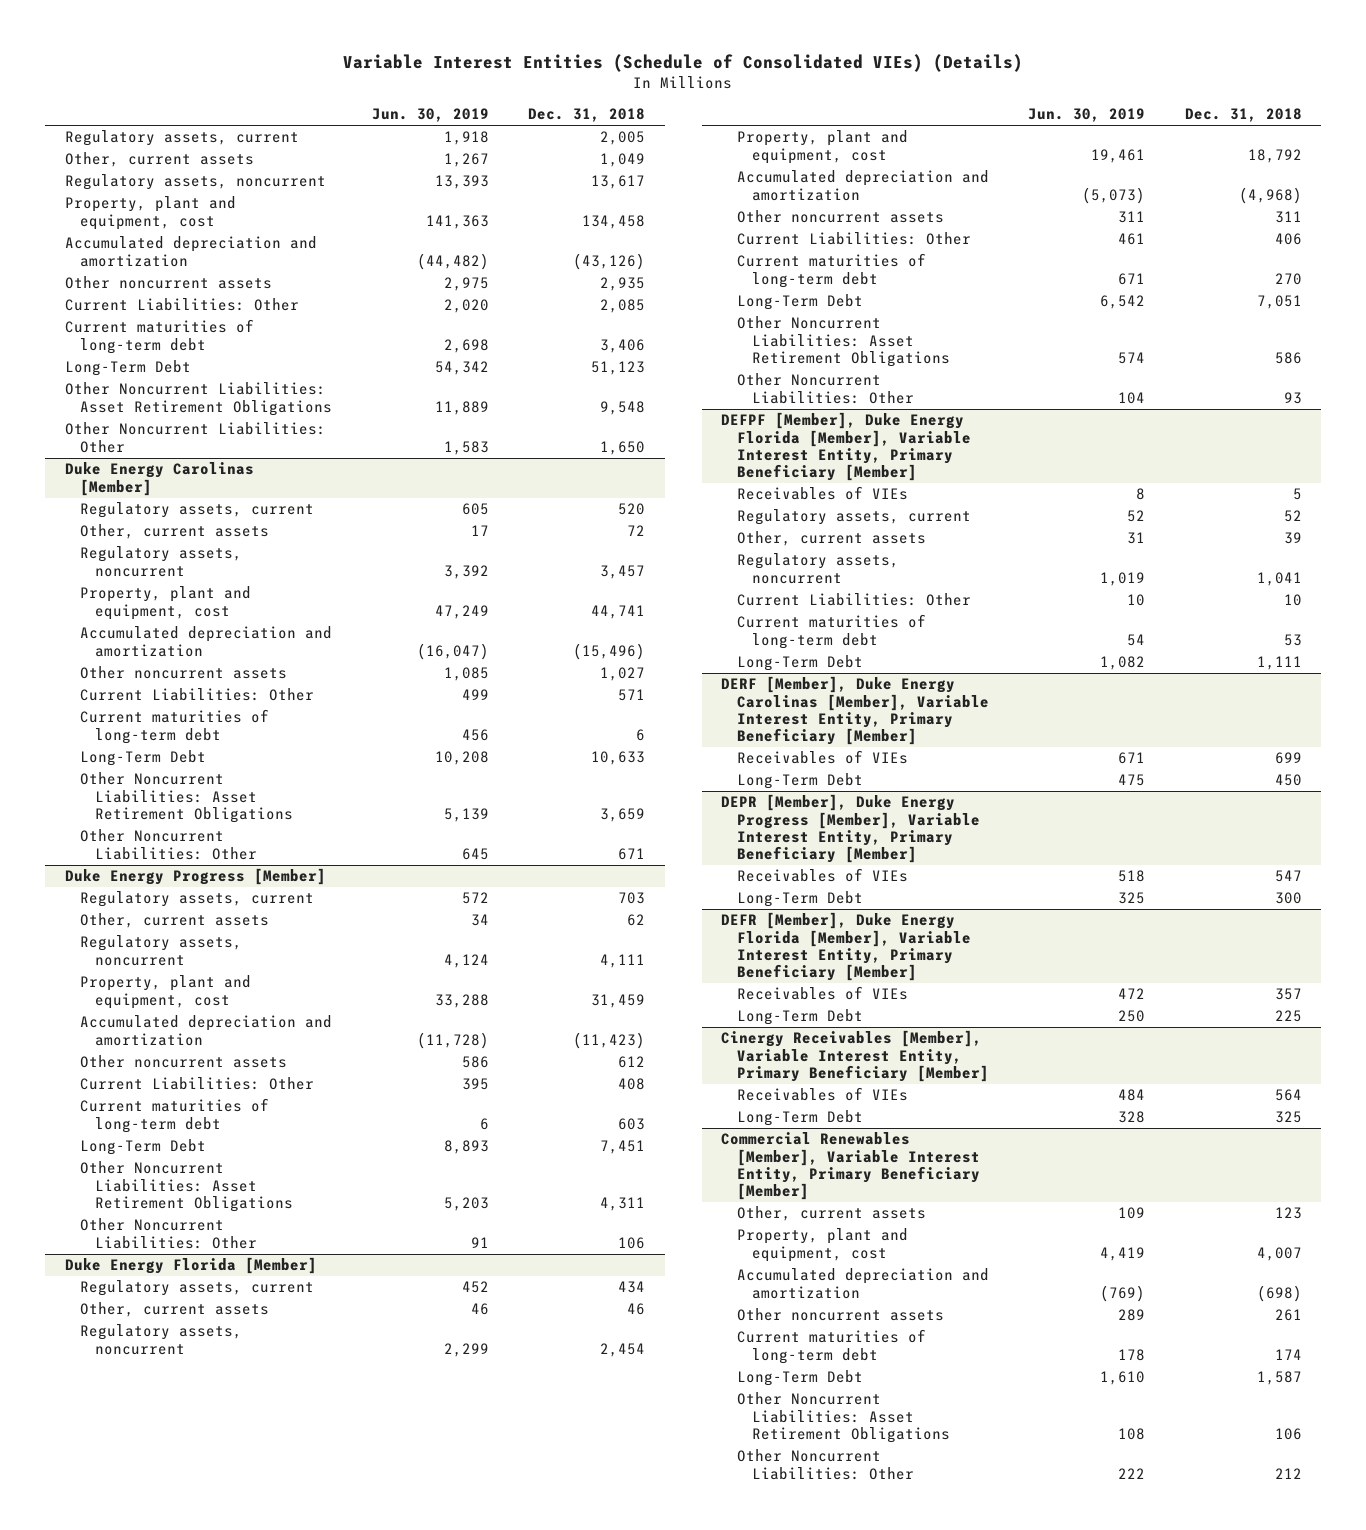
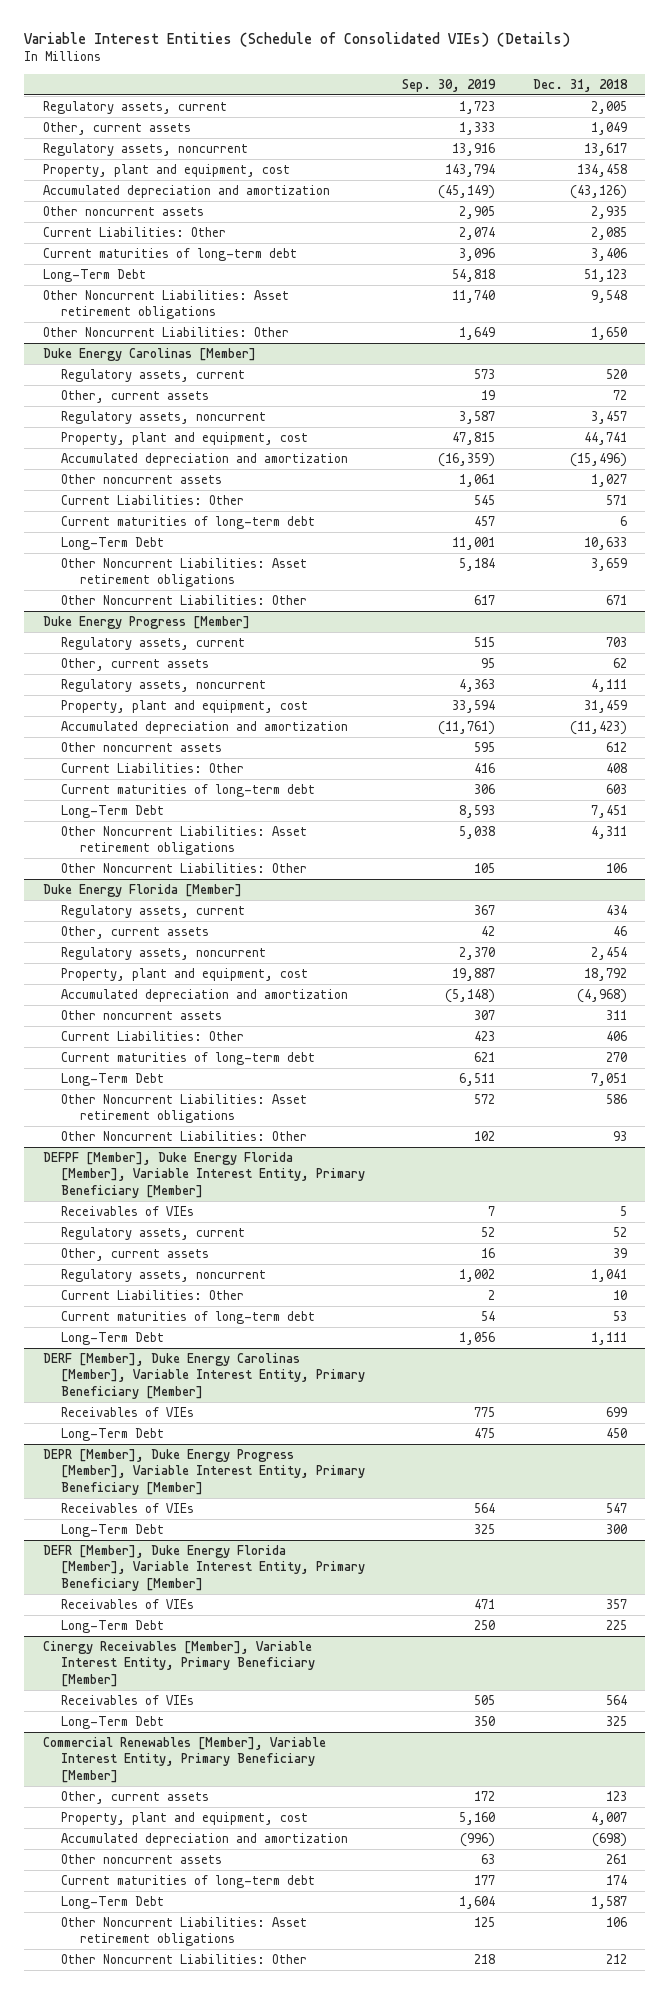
- | Jun. 30, 2019 | Dec. 31, 2018
+ | Sep. 30, 2019 | Dec. 31, 2018
- Other Noncurrent Liabilities: Asset Retirement Obligations | 11,889 | 9,548
+ Other Noncurrent Liabilities: Asset retirement obligations | 11,740 | 9,548
@ Duke Energy Carolinas [Member]
- Other Noncurrent Liabilities: Asset Retirement Obligations | 5,139 | 3,659
+ Other Noncurrent Liabilities: Asset retirement obligations | 5,184 | 3,659
@ Duke Energy Progress [Member]
- Other Noncurrent Liabilities: Asset Retirement Obligations | 5,203 | 4,311
+ Other Noncurrent Liabilities: Asset retirement obligations | 5,038 | 4,311
@ Duke Energy Florida [Member]
- Other Noncurrent Liabilities: Asset Retirement Obligations | 574 | 586
+ Other Noncurrent Liabilities: Asset retirement obligations | 572 | 586
@ Commercial Renewables [Member], Variable Interest Entity, Primary Beneficiary [Member]
- Other Noncurrent Liabilities: Asset Retirement Obligations | 108 | 106
+ Other Noncurrent Liabilities: Asset retirement obligations | 125 | 106

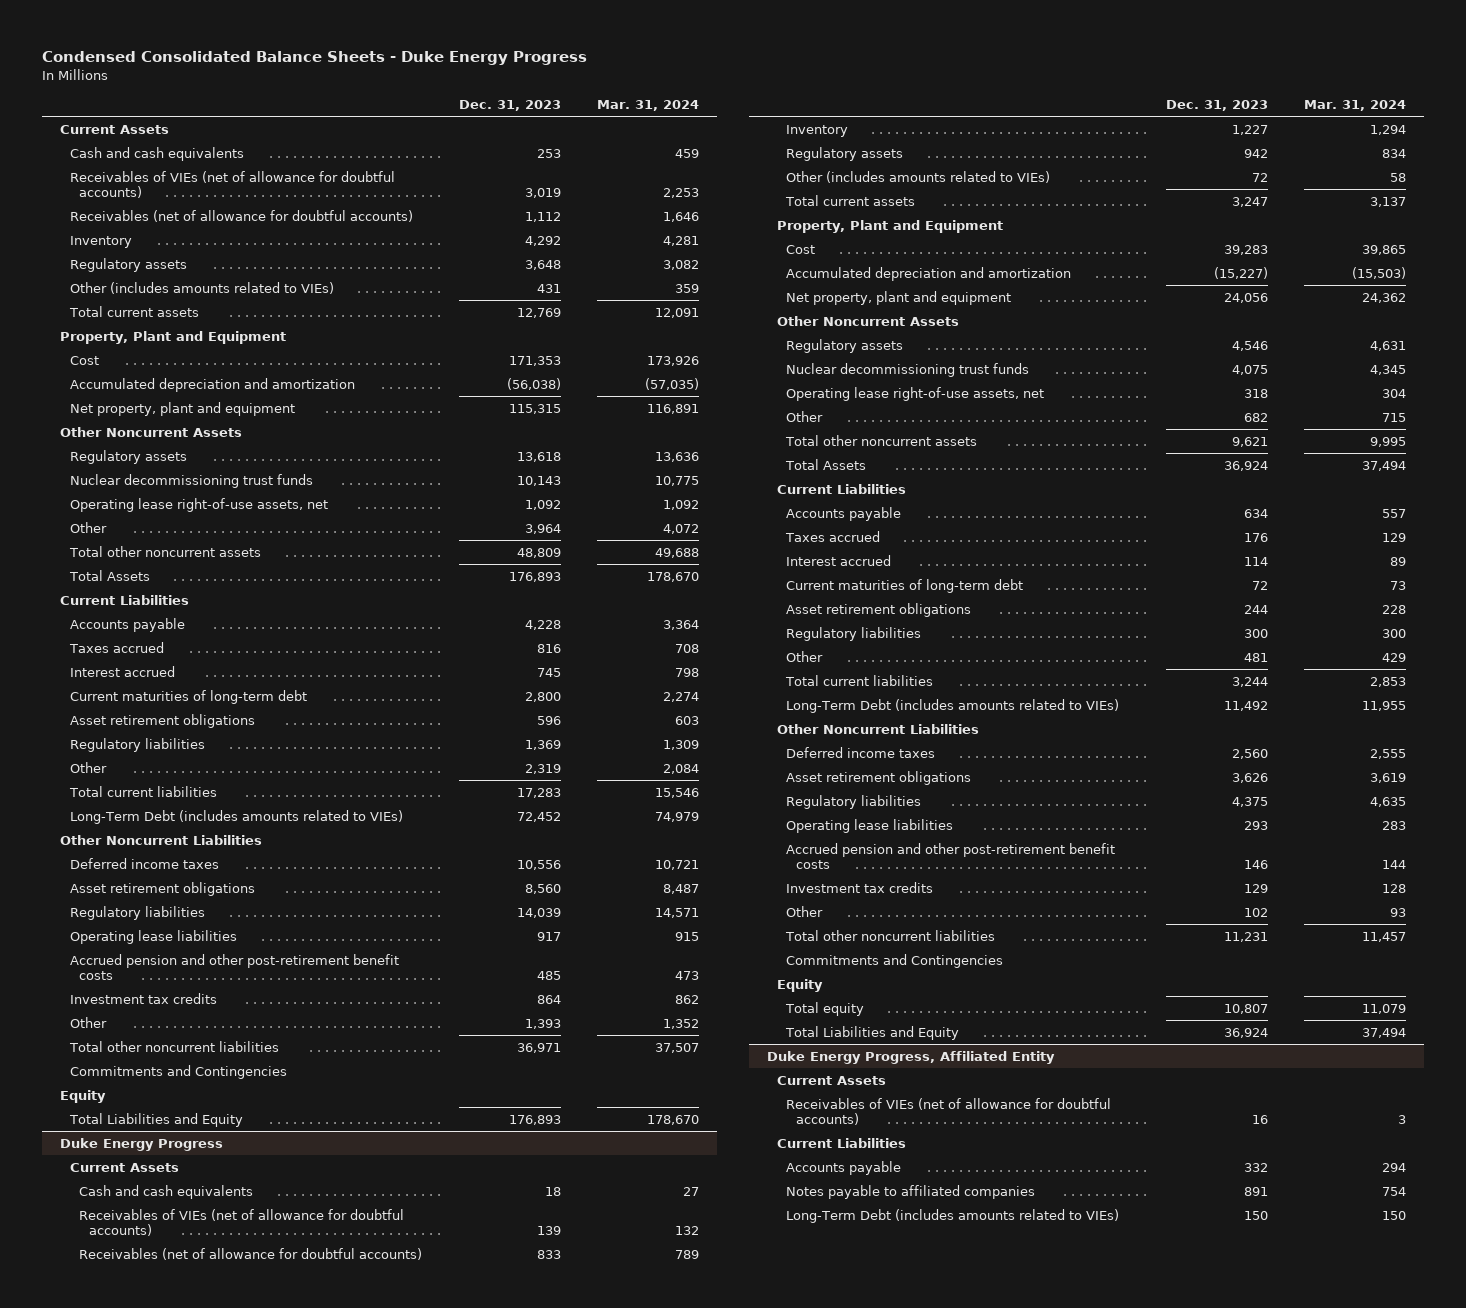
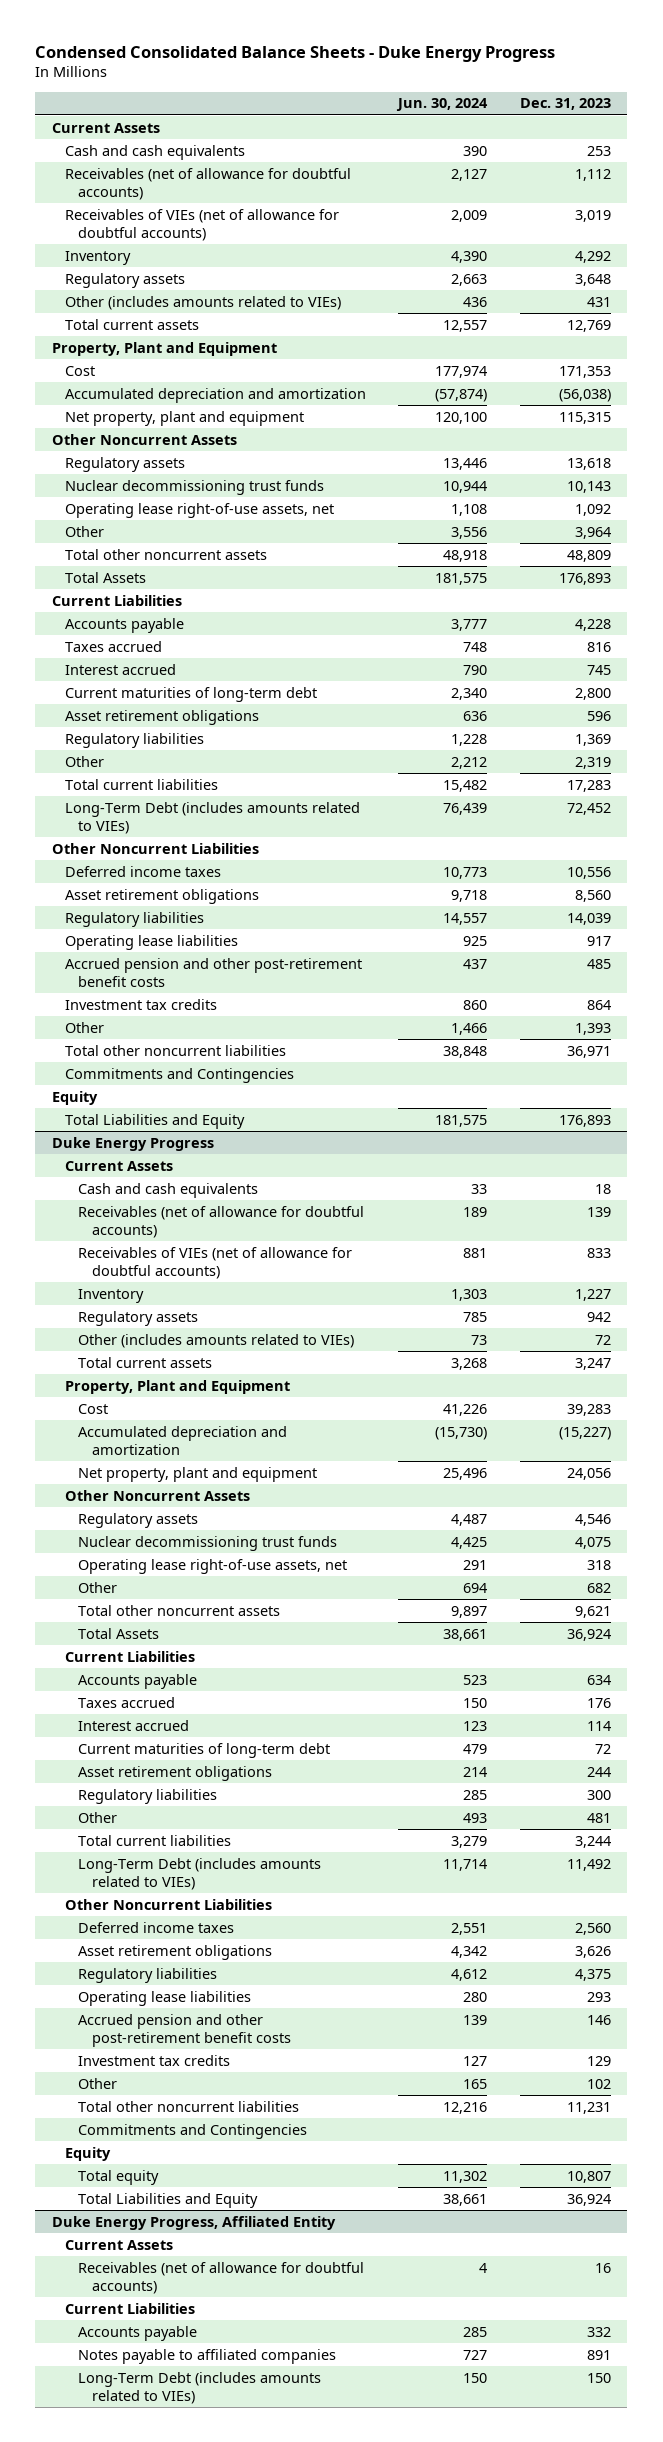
- | Dec. 31, 2023 | Mar. 31, 2024
+ | Jun. 30, 2024 | Dec. 31, 2023
moved down: Receivables of VIEs (net of allowance for doubtful accounts) | 2,009 | 3,019
@ Duke Energy Progress
- Receivables of VIEs (net of allowance for doubtful accounts) | 139 | 132
- Receivables (net of allowance for doubtful accounts) | 833 | 789
+ Receivables (net of allowance for doubtful accounts) | 189 | 139
+ Receivables of VIEs (net of allowance for doubtful accounts) | 881 | 833
@ Duke Energy Progress, Affiliated Entity
- Receivables of VIEs (net of allowance for doubtful accounts) | 16 | 3
+ Receivables (net of allowance for doubtful accounts) | 4 | 16

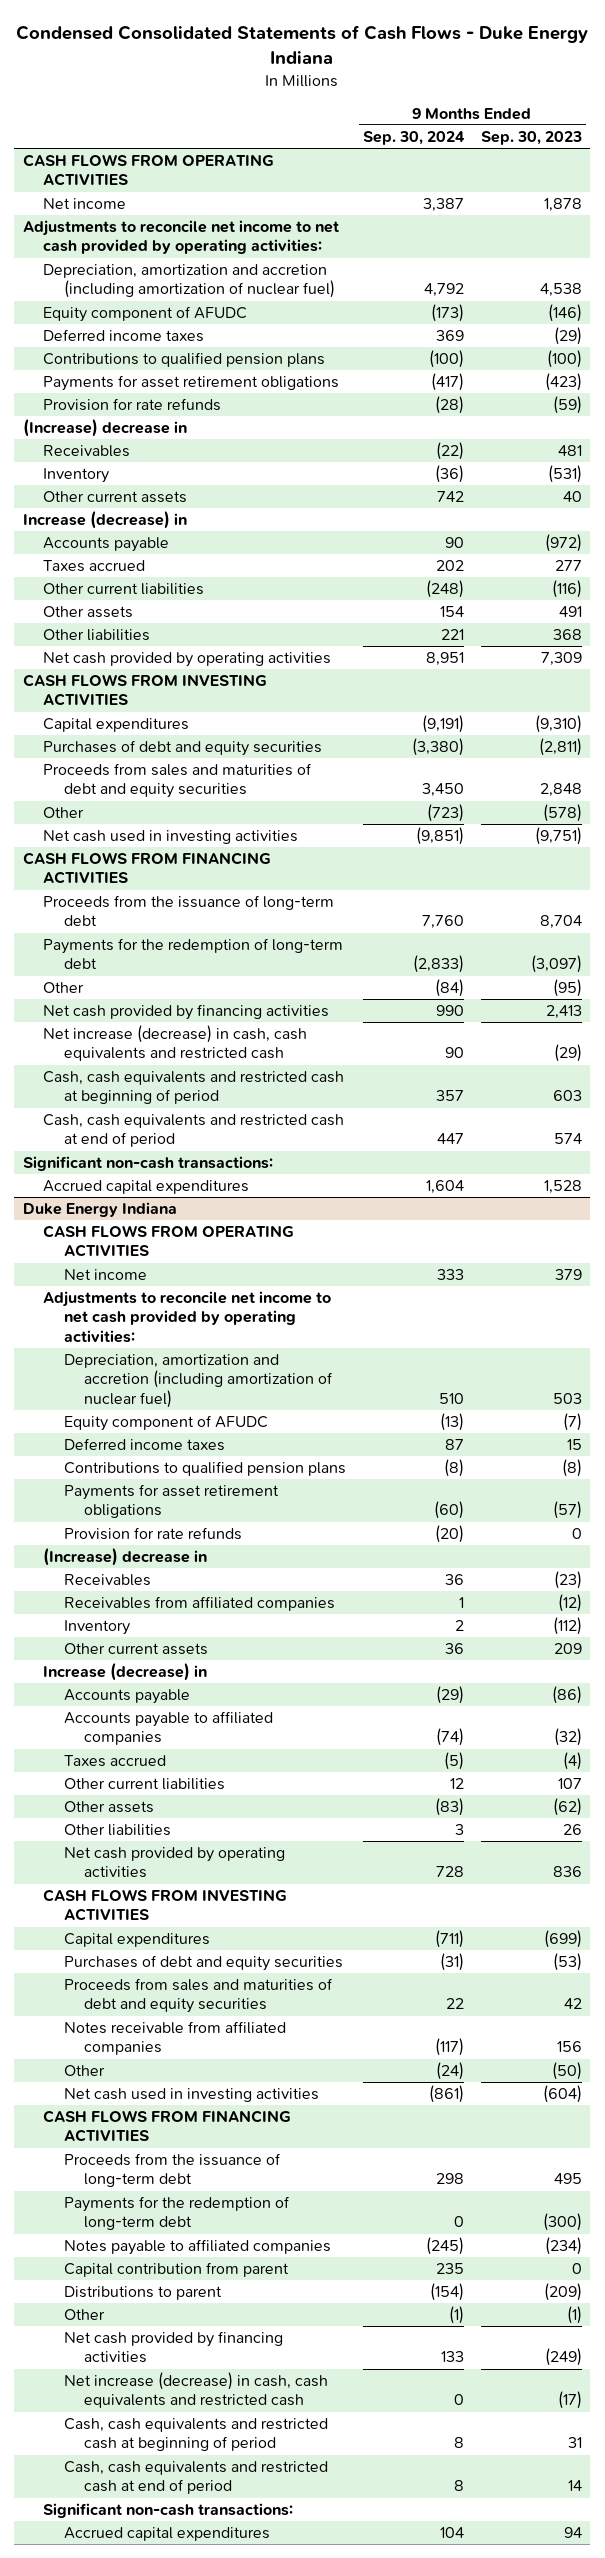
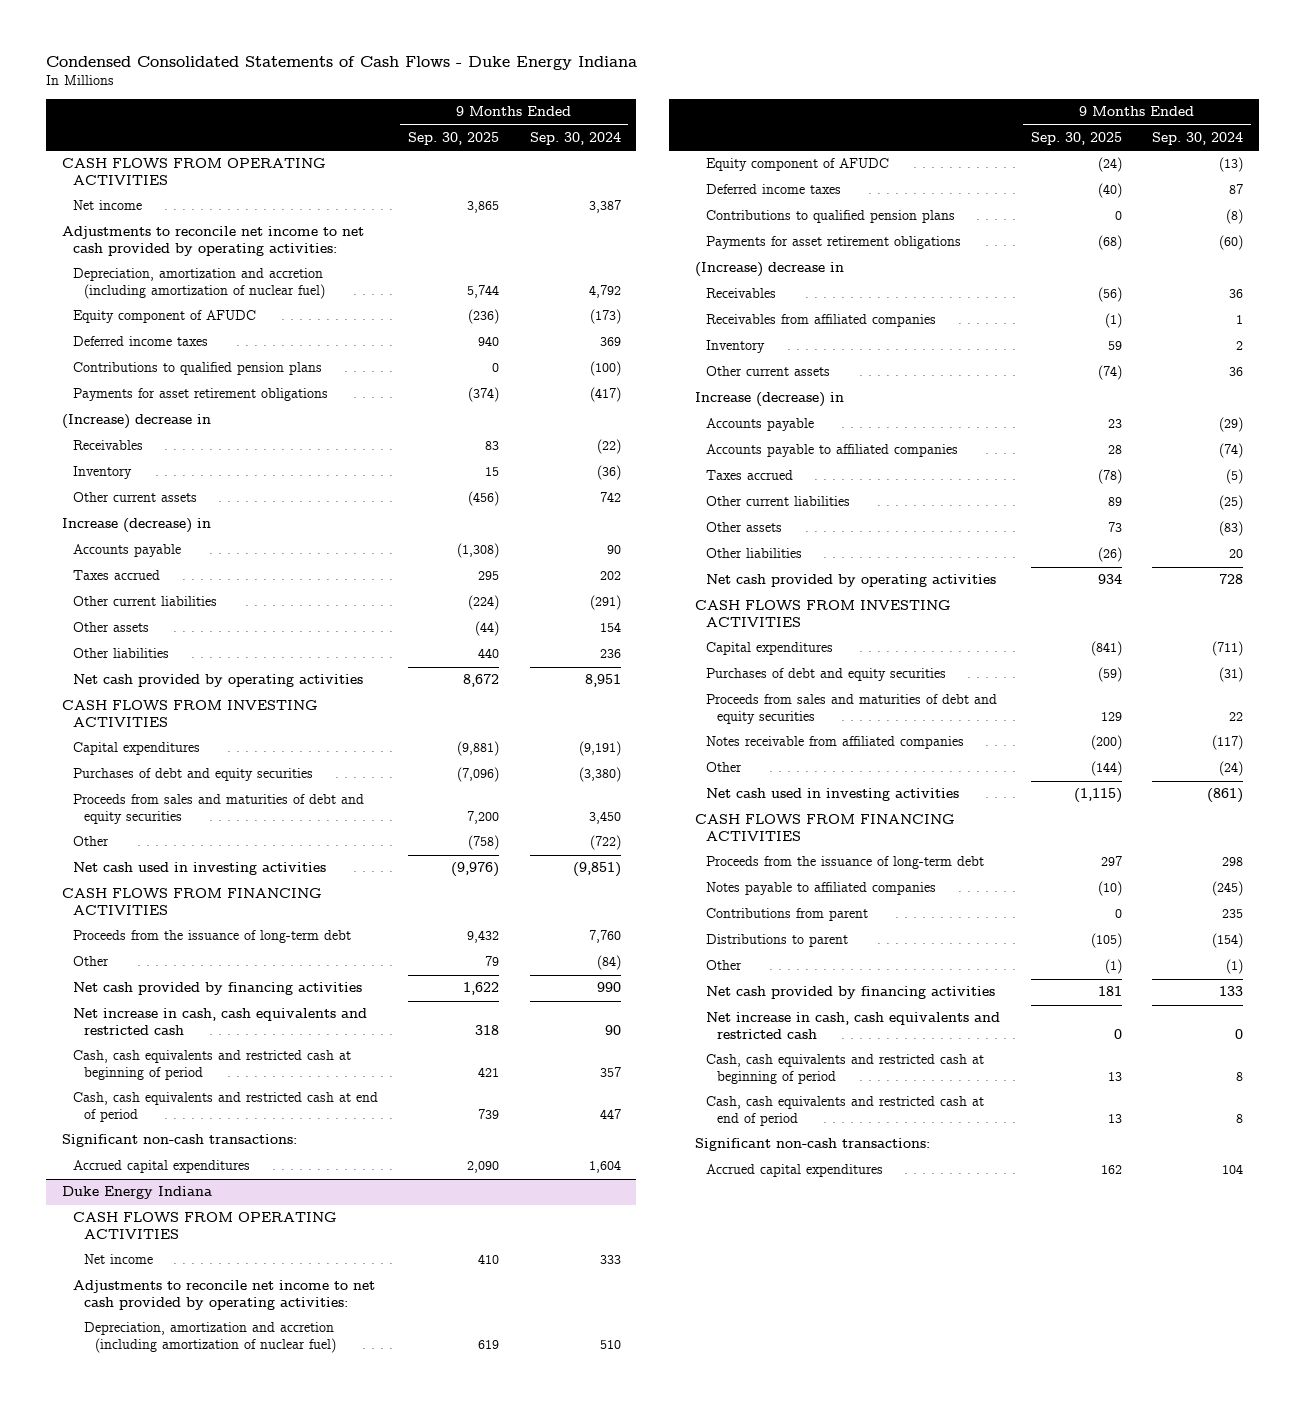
- | 9 Months Ended Sep. 30, 2024 | 9 Months Ended Sep. 30, 2023
+ | 9 Months Ended Sep. 30, 2025 | 9 Months Ended Sep. 30, 2024
- Provision for rate refunds | (28) | (59)
- Other current liabilities | (248) | (116)
+ Other current liabilities | (224) | (291)
- Other liabilities | 221 | 368
+ Other liabilities | 440 | 236
- Other | (723) | (578)
+ Other | (758) | (722)
- Payments for the redemption of long-term debt | (2,833) | (3,097)
- Net increase (decrease) in cash, cash equivalents and restricted cash | 90 | (29)
+ Net increase in cash, cash equivalents and restricted cash | 318 | 90
@ Duke Energy Indiana
- Provision for rate refunds | (20) | 0
- Other current liabilities | 12 | 107
+ Other current liabilities | 89 | (25)
- Other liabilities | 3 | 26
+ Other liabilities | (26) | 20
- Payments for the redemption of long-term debt | 0 | (300)
- Capital contribution from parent | 235 | 0
+ Contributions from parent | 0 | 235
- Net increase (decrease) in cash, cash equivalents and restricted cash | 0 | (17)
+ Net increase in cash, cash equivalents and restricted cash | 0 | 0

